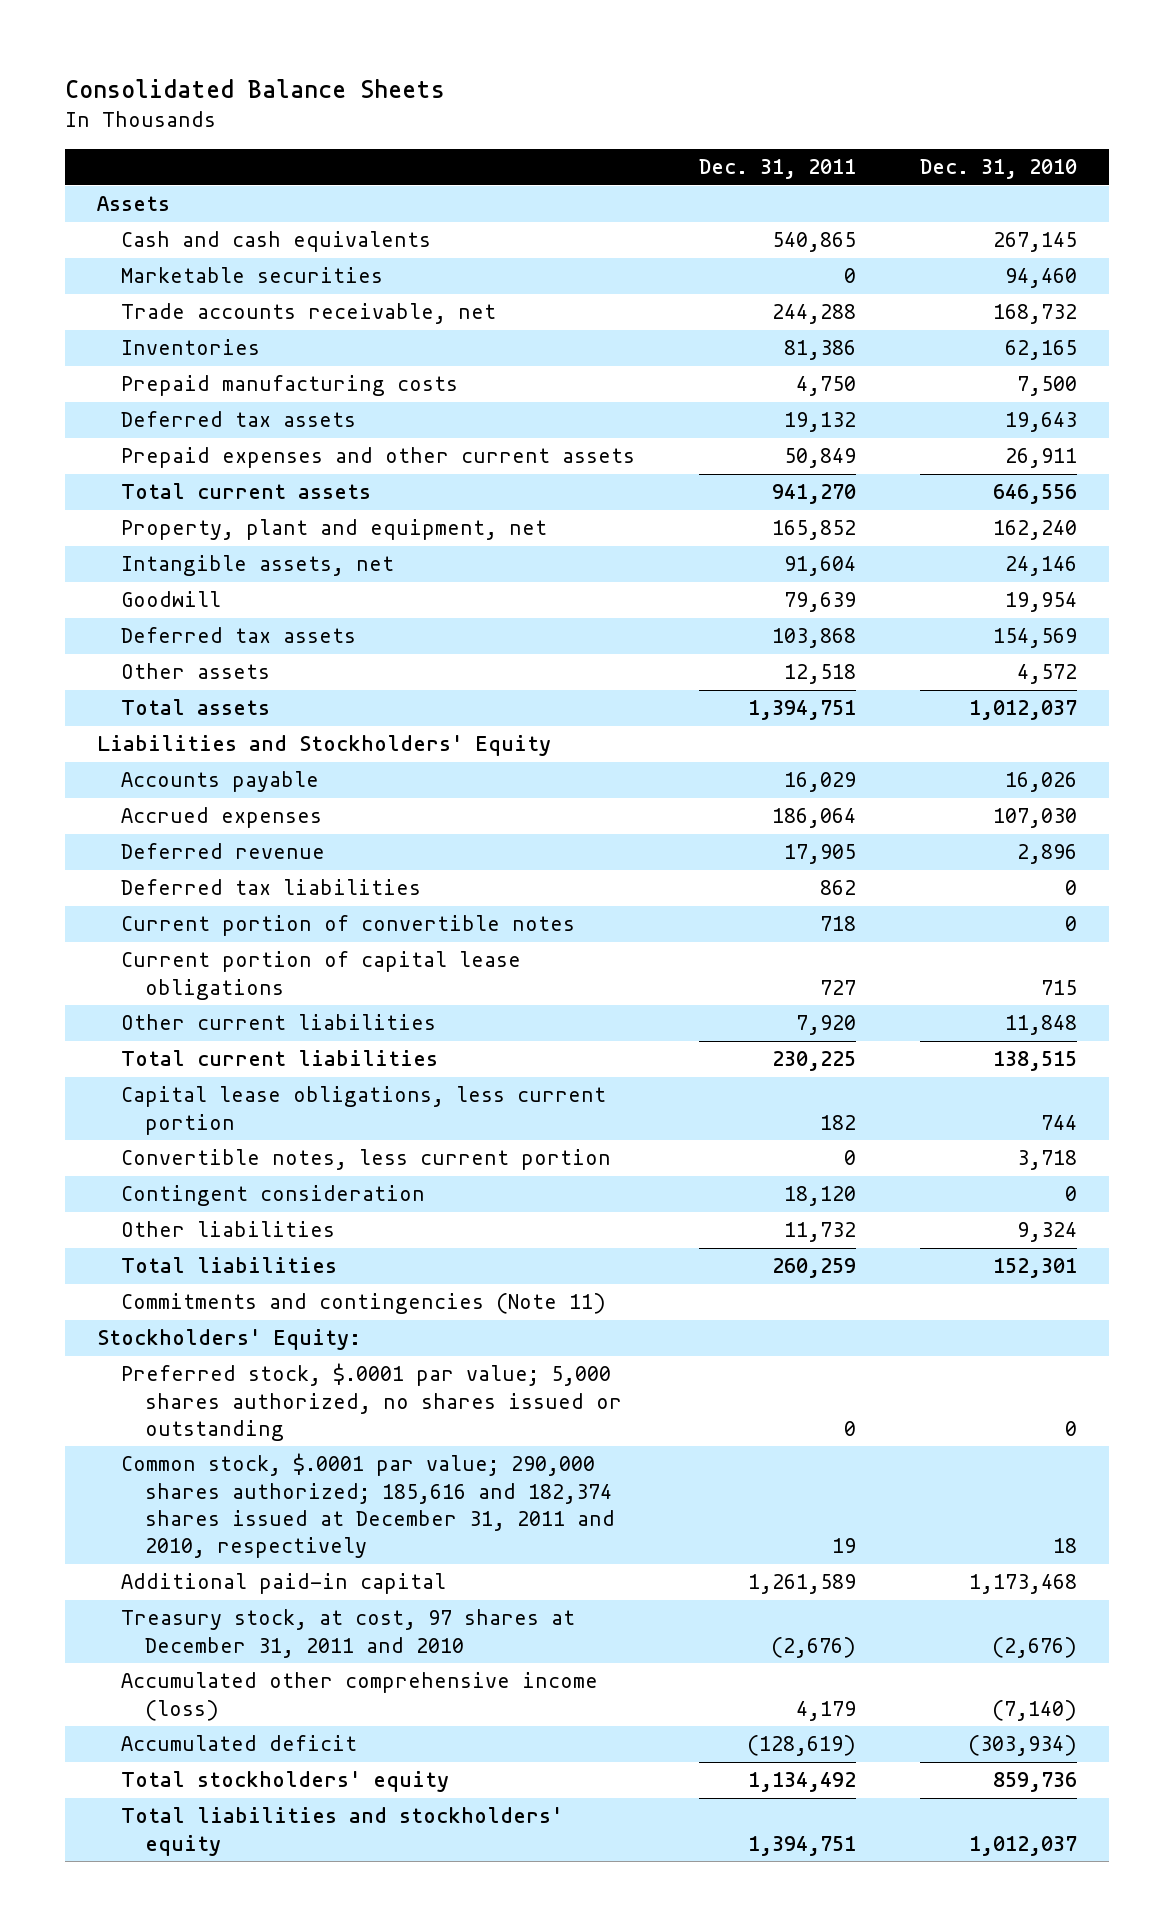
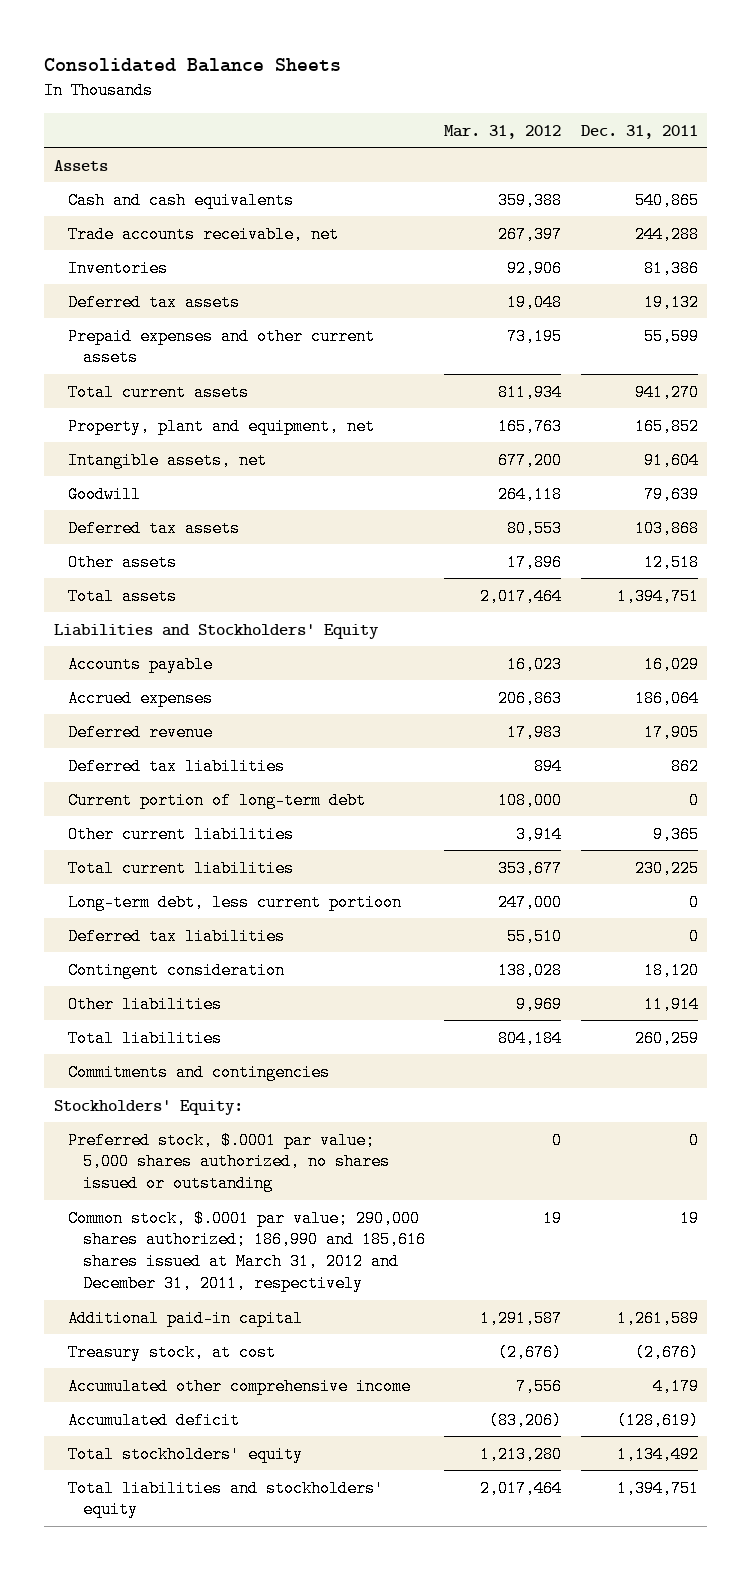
- | Dec. 31, 2011 | Dec. 31, 2010
+ | Mar. 31, 2012 | Dec. 31, 2011
- Marketable securities | 0 | 94,460
- Prepaid manufacturing costs | 4,750 | 7,500
- Prepaid expenses and other current assets | 50,849 | 26,911
+ Prepaid expenses and other current assets | 73,195 | 55,599
- Current portion of convertible notes | 718 | 0
- Current portion of capital lease obligations | 727 | 715
- Other current liabilities | 7,920 | 11,848
+ Current portion of long-term debt | 108,000 | 0
+ Other current liabilities | 3,914 | 9,365
- Capital lease obligations, less current portion | 182 | 744
- Convertible notes, less current portion | 0 | 3,718
+ Long-term debt, less current portioon | 247,000 | 0
+ Deferred tax liabilities | 55,510 | 0
- Other liabilities | 11,732 | 9,324
+ Other liabilities | 9,969 | 11,914
- Commitments and contingencies (Note 11)
+ Commitments and contingencies
- Common stock, $.0001 par value; 290,000 shares authorized; 185,616 and 182,374 shares issued at December 31, 2011 and 2010, respectively | 19 | 18
+ Common stock, $.0001 par value; 290,000 shares authorized; 186,990 and 185,616 shares issued at March 31, 2012 and December 31, 2011, respectively | 19 | 19
- Treasury stock, at cost, 97 shares at December 31, 2011 and 2010 | (2,676) | (2,676)
- Accumulated other comprehensive income (loss) | 4,179 | (7,140)
+ Treasury stock, at cost | (2,676) | (2,676)
+ Accumulated other comprehensive income | 7,556 | 4,179

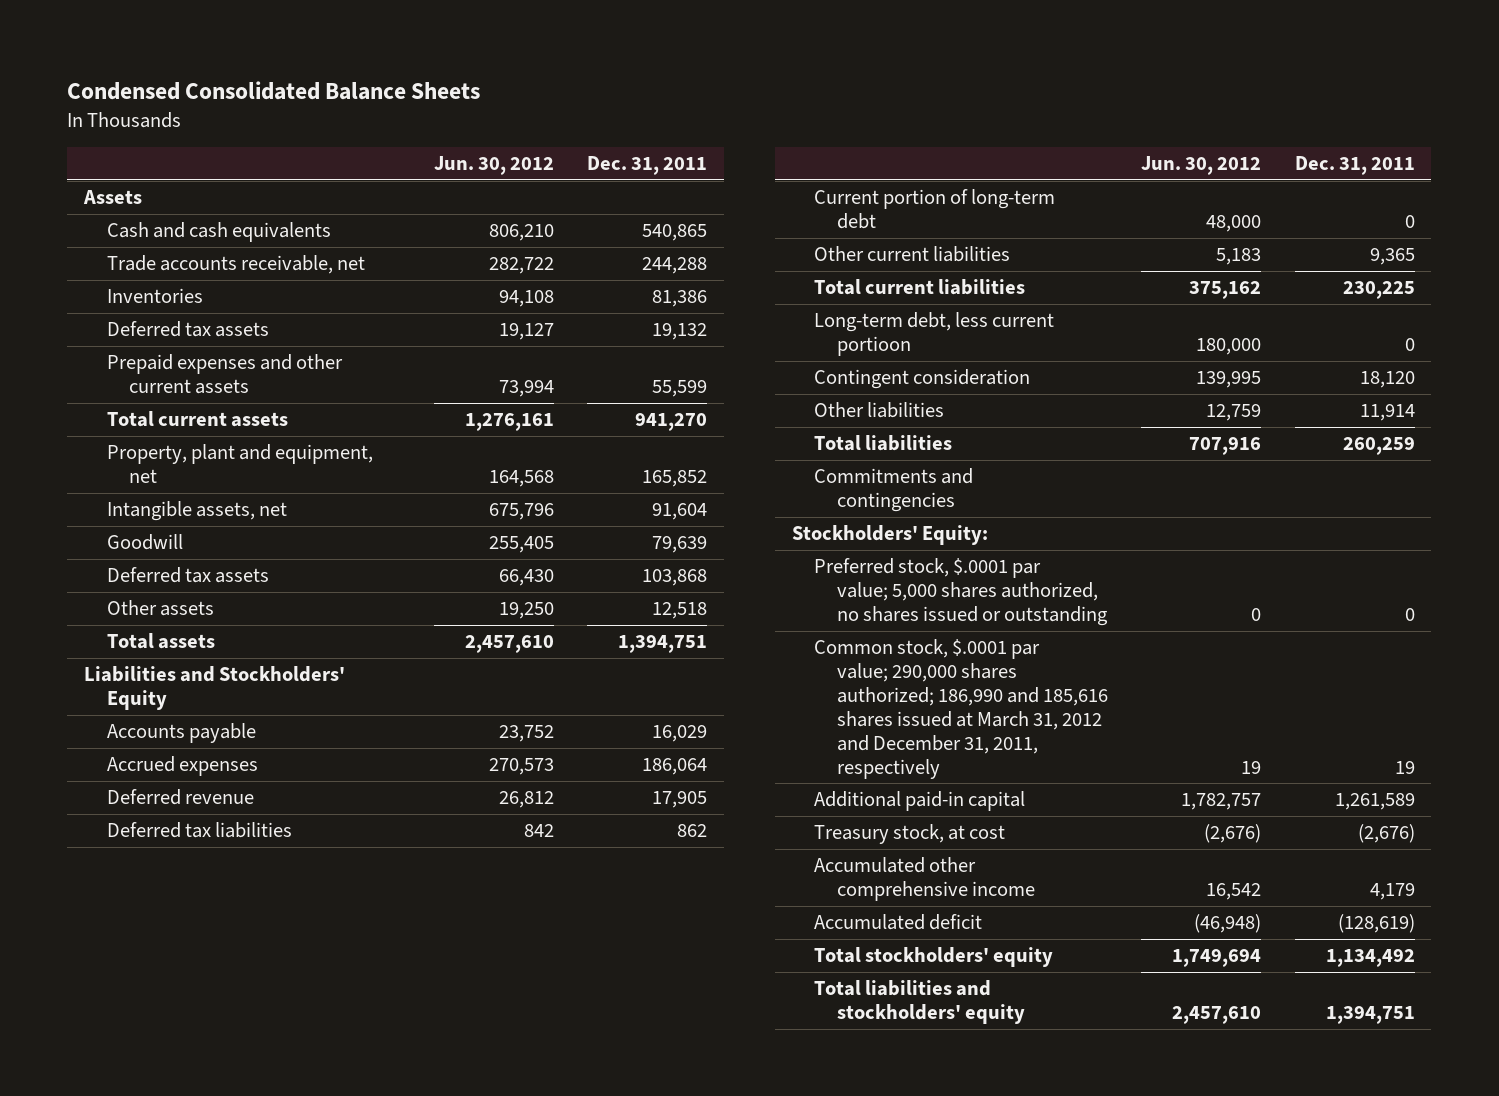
- Consolidated Balance Sheets
+ Condensed Consolidated Balance Sheets
- | Mar. 31, 2012 | Dec. 31, 2011
+ | Jun. 30, 2012 | Dec. 31, 2011
- Deferred tax liabilities | 55,510 | 0

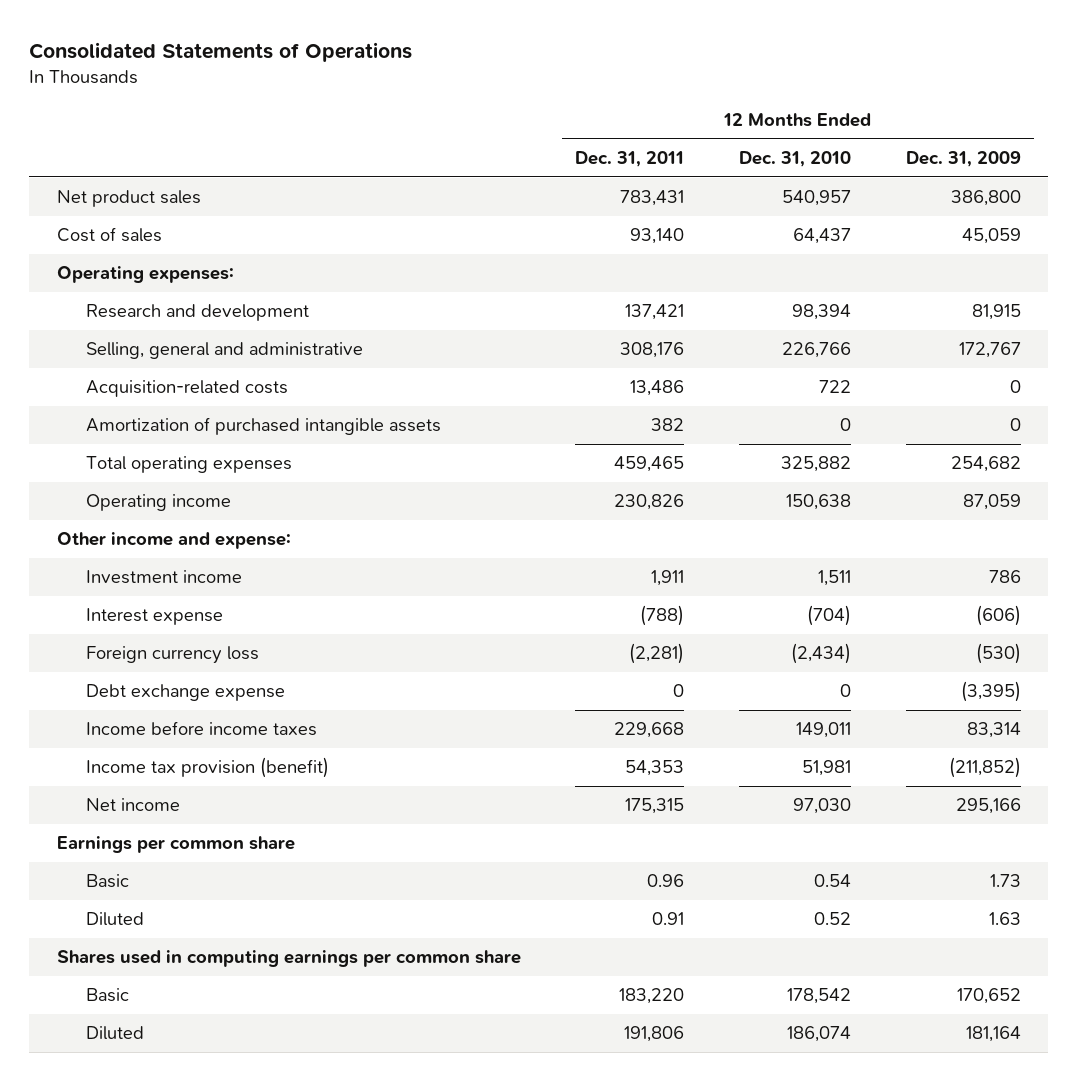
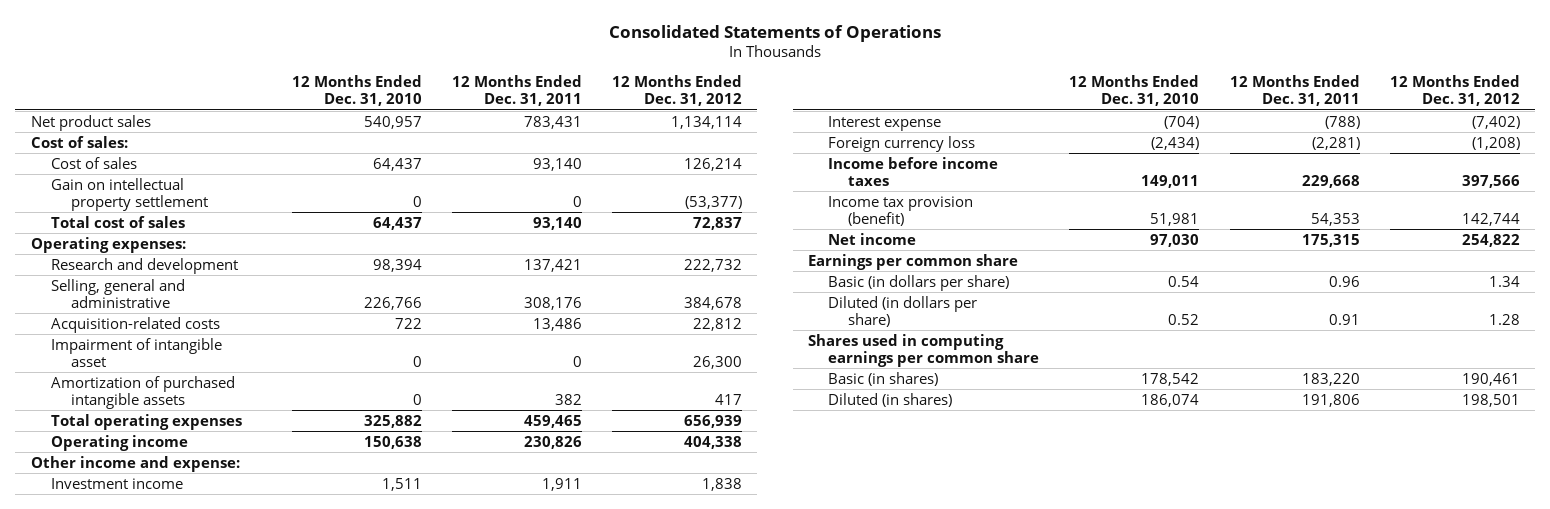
- | 12 Months Ended Dec. 31, 2011 | 12 Months Ended Dec. 31, 2010 | 12 Months Ended Dec. 31, 2009
+ | 12 Months Ended Dec. 31, 2010 | 12 Months Ended Dec. 31, 2011 | 12 Months Ended Dec. 31, 2012
+ Cost of sales:
+ Gain on intellectual property settlement | 0 | 0 | (53,377)
+ Total cost of sales | 64,437 | 93,140 | 72,837
+ Impairment of intangible asset | 0 | 0 | 26,300
- Debt exchange expense | 0 | 0 | (3,395)
- Basic | 0.96 | 0.54 | 1.73
- Diluted | 0.91 | 0.52 | 1.63
+ Basic (in dollars per share) | 0.54 | 0.96 | 1.34
+ Diluted (in dollars per share) | 0.52 | 0.91 | 1.28
- Basic | 183,220 | 178,542 | 170,652
- Diluted | 191,806 | 186,074 | 181,164
+ Basic (in shares) | 178,542 | 183,220 | 190,461
+ Diluted (in shares) | 186,074 | 191,806 | 198,501

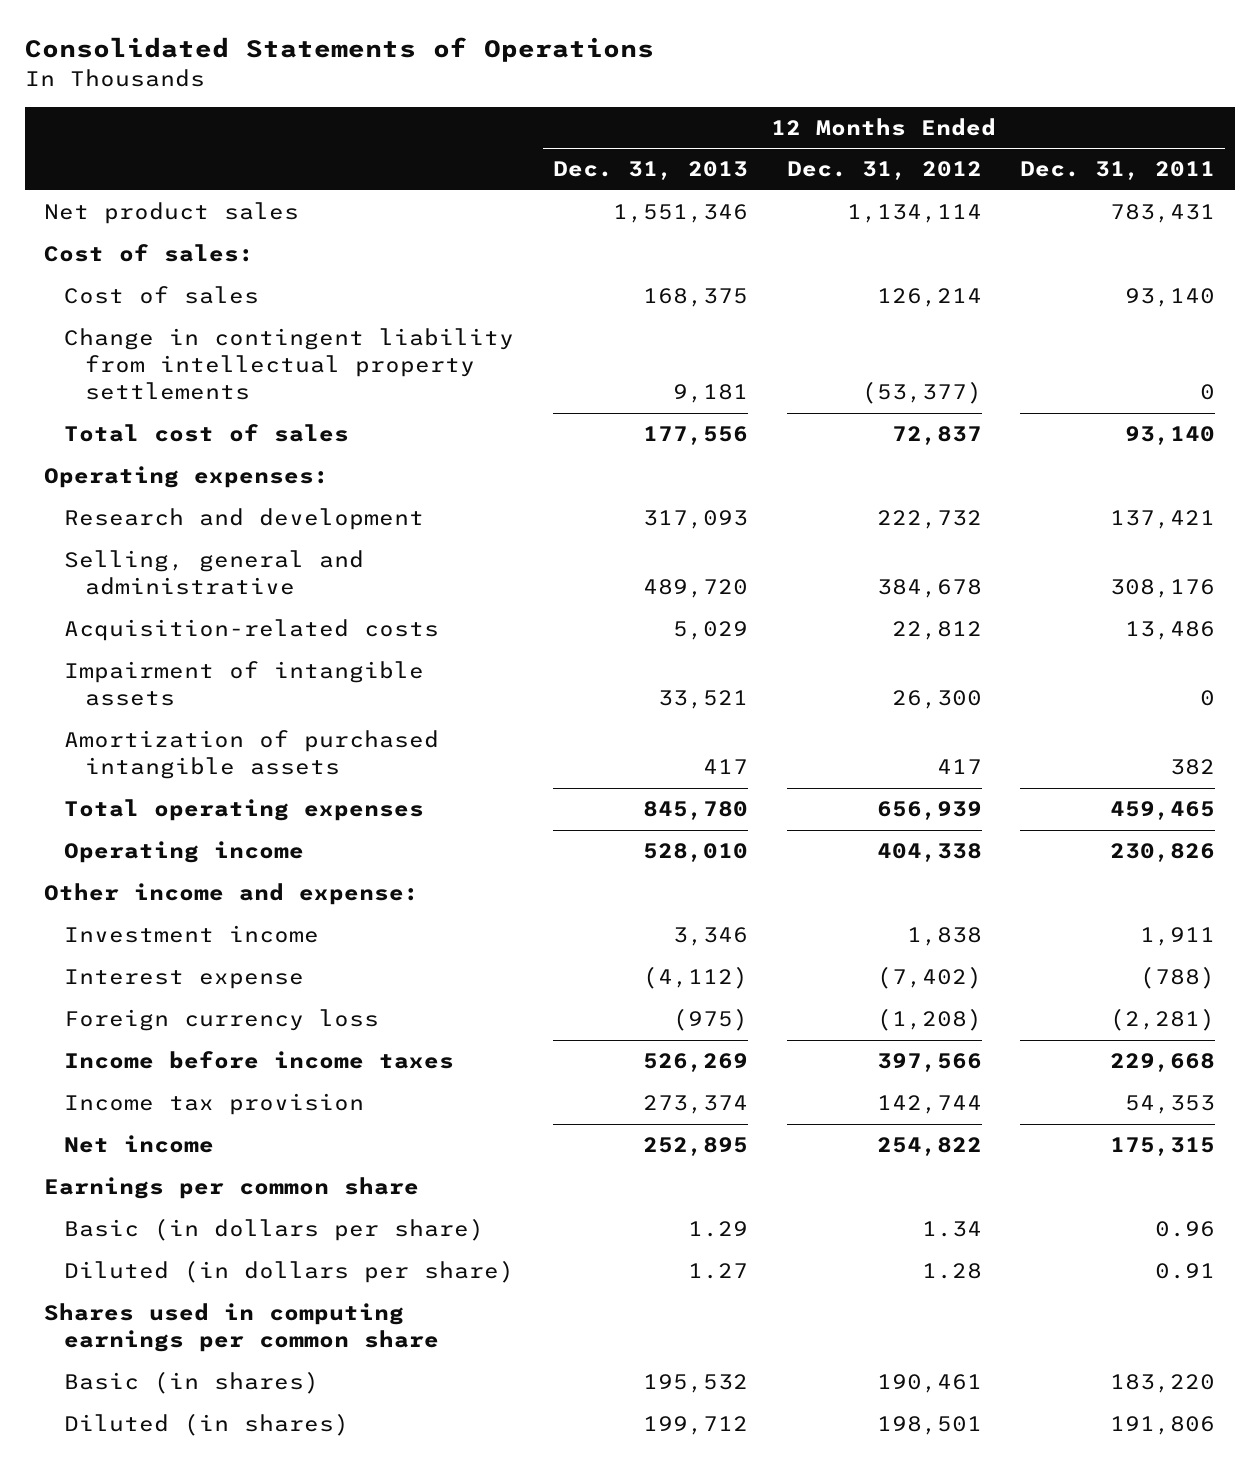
- | 12 Months Ended Dec. 31, 2010 | 12 Months Ended Dec. 31, 2011 | 12 Months Ended Dec. 31, 2012
+ | 12 Months Ended Dec. 31, 2013 | 12 Months Ended Dec. 31, 2012 | 12 Months Ended Dec. 31, 2011
- Gain on intellectual property settlement | 0 | 0 | (53,377)
+ Change in contingent liability from intellectual property settlements | 9,181 | (53,377) | 0
- Impairment of intangible asset | 0 | 0 | 26,300
+ Impairment of intangible assets | 33,521 | 26,300 | 0
- Income tax provision (benefit) | 51,981 | 54,353 | 142,744
+ Income tax provision | 273,374 | 142,744 | 54,353

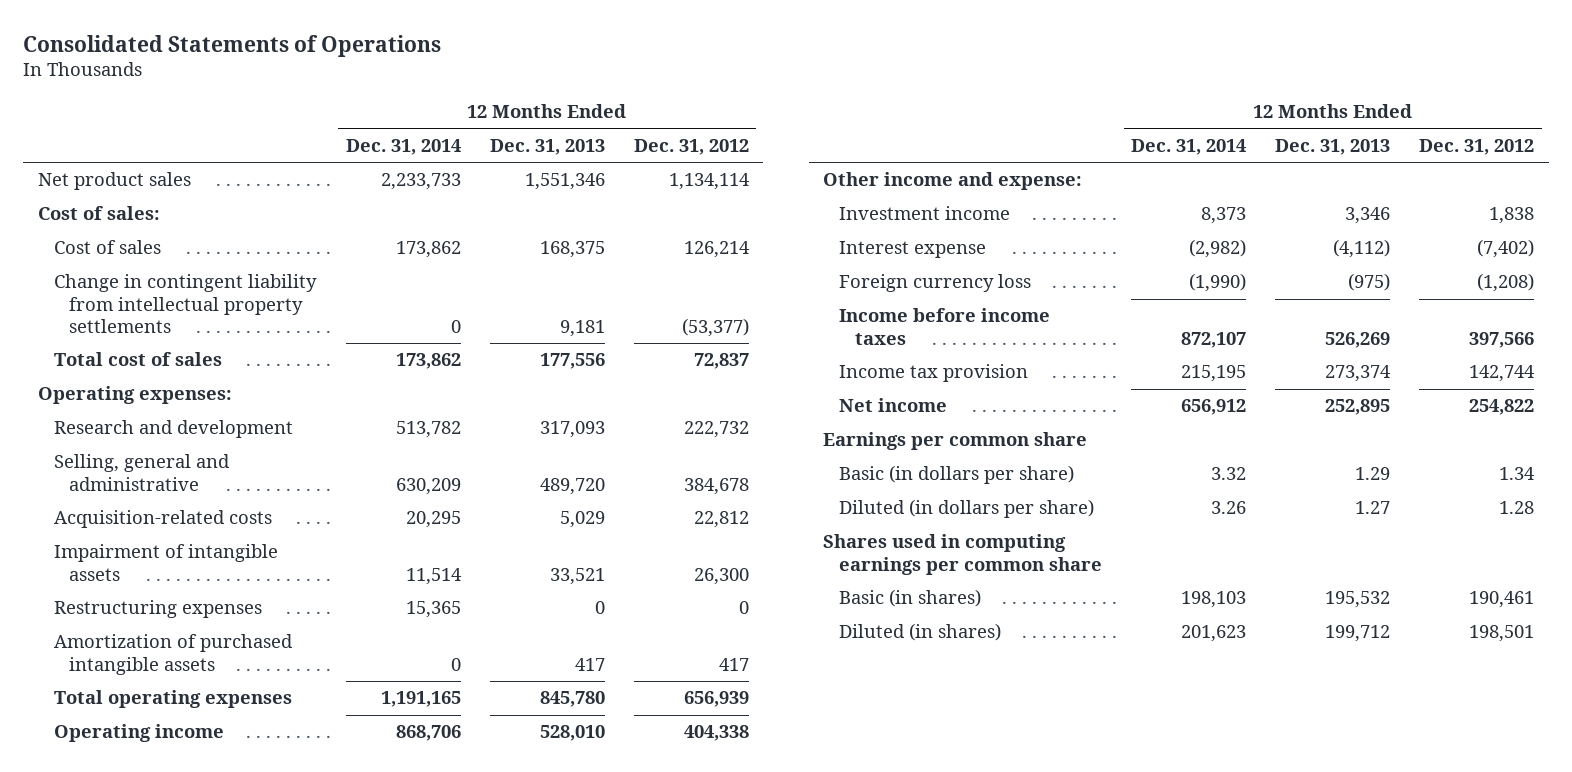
- | 12 Months Ended Dec. 31, 2013 | 12 Months Ended Dec. 31, 2012 | 12 Months Ended Dec. 31, 2011
+ | 12 Months Ended Dec. 31, 2014 | 12 Months Ended Dec. 31, 2013 | 12 Months Ended Dec. 31, 2012
+ Restructuring expenses | 15,365 | 0 | 0

